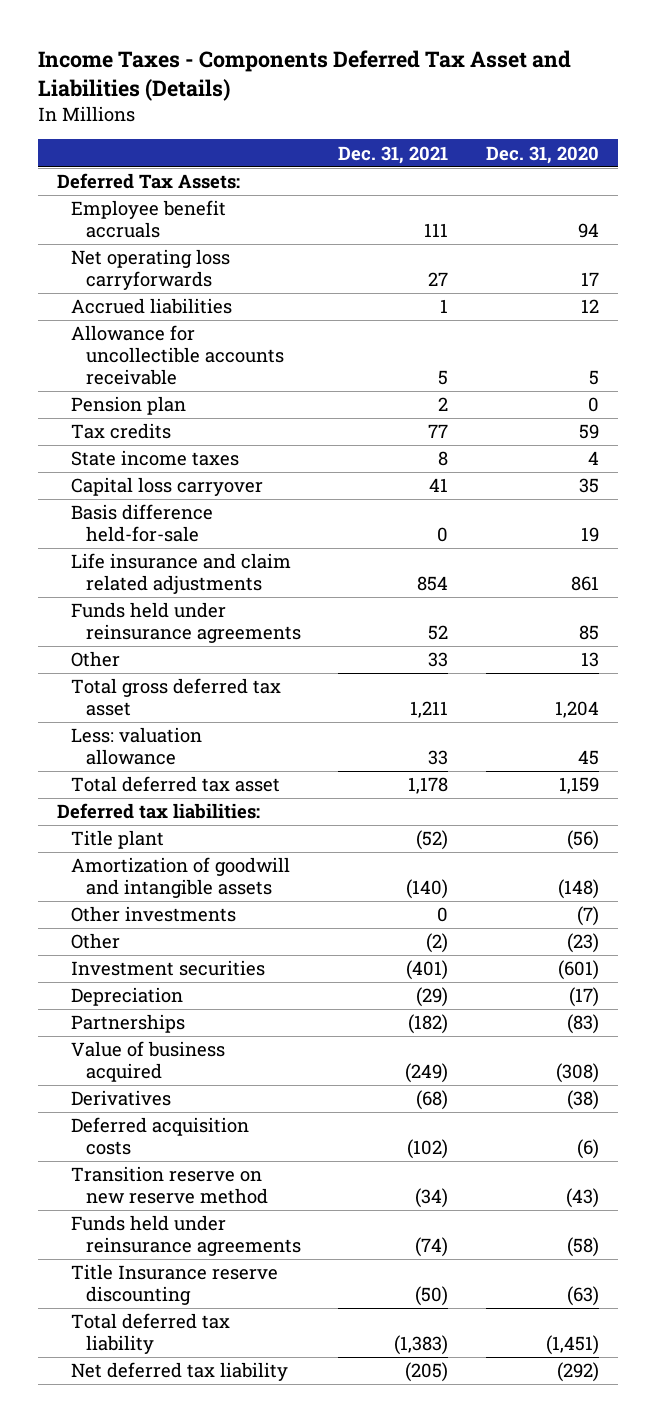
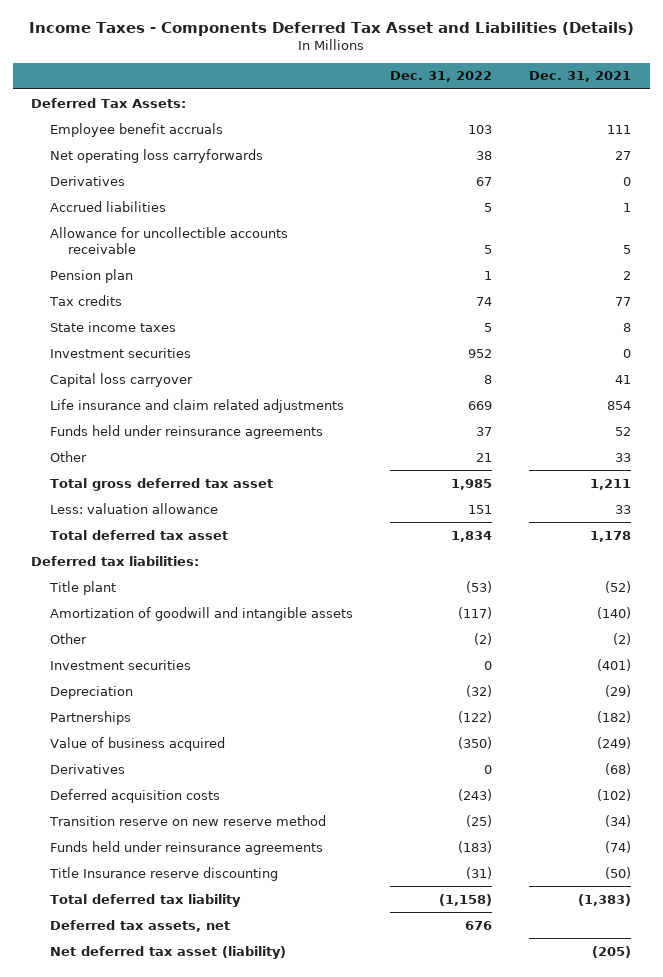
- | Dec. 31, 2021 | Dec. 31, 2020
+ | Dec. 31, 2022 | Dec. 31, 2021
+ Derivatives | 67 | 0
+ Investment securities | 952 | 0
- Basis difference held-for-sale | 0 | 19
- Other investments | 0 | (7)
- Net deferred tax liability | (205) | (292)
+ Deferred tax assets, net | 676 |
+ Net deferred tax asset (liability) | | (205)

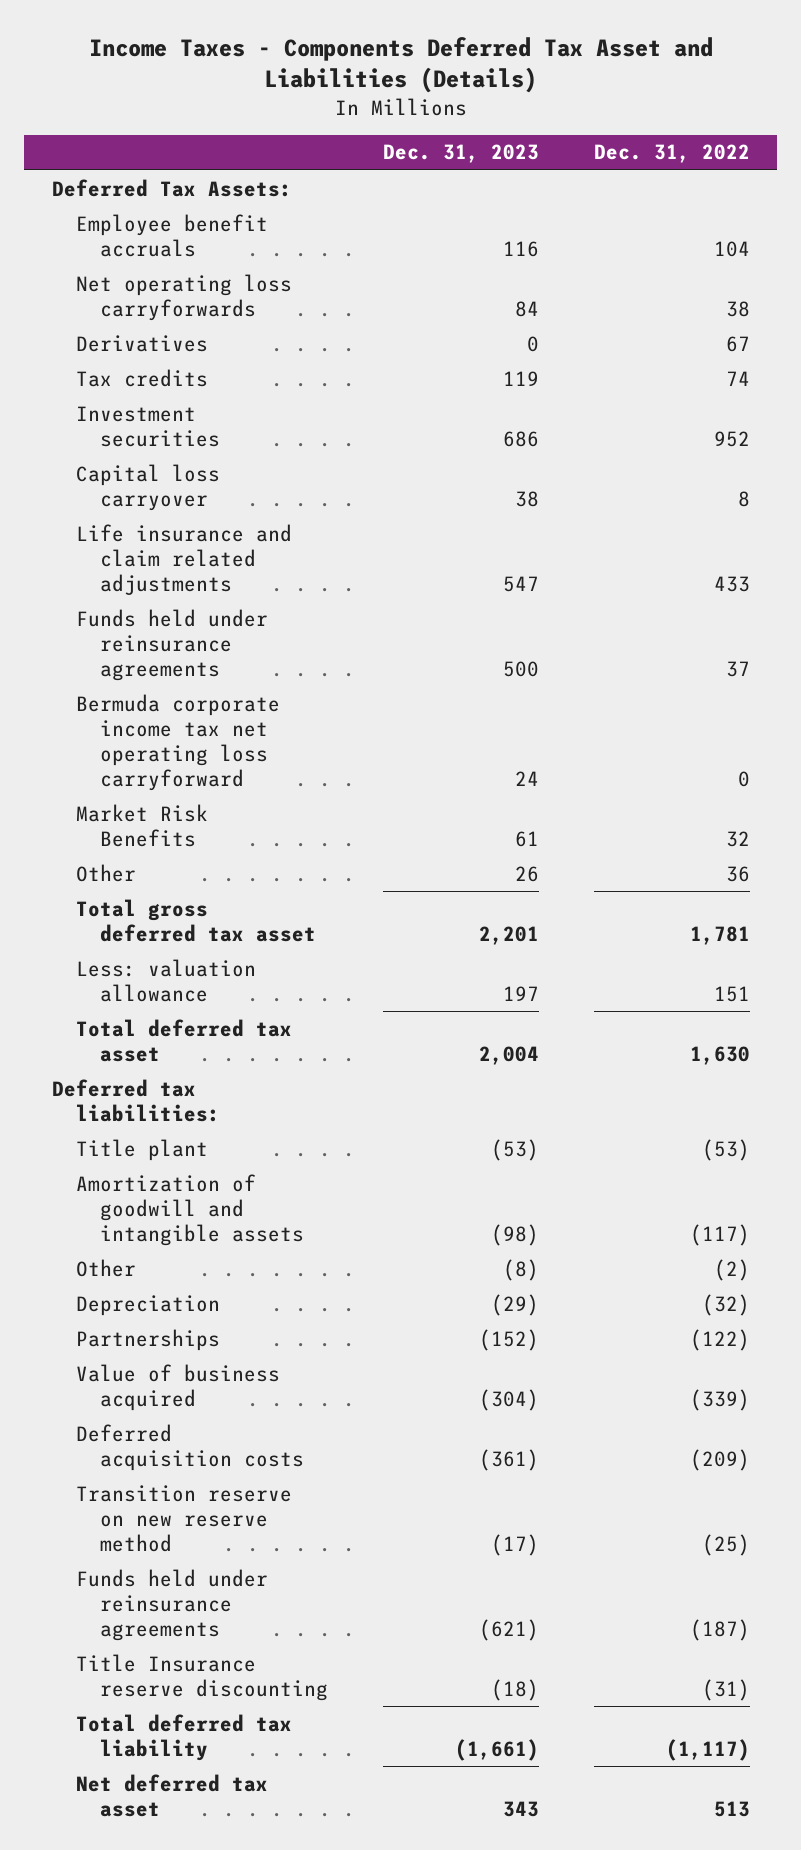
- | Dec. 31, 2022 | Dec. 31, 2021
+ | Dec. 31, 2023 | Dec. 31, 2022
- Employee benefit accruals | 103 | 111
+ Employee benefit accruals | 116 | 104
- Accrued liabilities | 5 | 1
- Allowance for uncollectible accounts receivable | 5 | 5
- Pension plan | 1 | 2
- State income taxes | 5 | 8
- Life insurance and claim related adjustments | 669 | 854
+ Life insurance and claim related adjustments | 547 | 433
- Other | 21 | 33
- Total gross deferred tax asset | 1,985 | 1,211
+ Bermuda corporate income tax net operating loss carryforward | 24 | 0
+ Market Risk Benefits | 61 | 32
+ Other | 26 | 36
+ Total gross deferred tax asset | 2,201 | 1,781
- Total deferred tax asset | 1,834 | 1,178
+ Total deferred tax asset | 2,004 | 1,630
- Investment securities | 0 | (401)
- Value of business acquired | (350) | (249)
- Derivatives | 0 | (68)
- Deferred acquisition costs | (243) | (102)
+ Value of business acquired | (304) | (339)
+ Deferred acquisition costs | (361) | (209)
- Funds held under reinsurance agreements | (183) | (74)
+ Funds held under reinsurance agreements | (621) | (187)
- Total deferred tax liability | (1,158) | (1,383)
- Deferred tax assets, net | 676 |
- Net deferred tax asset (liability) | | (205)
+ Total deferred tax liability | (1,661) | (1,117)
+ Net deferred tax asset | 343 | 513

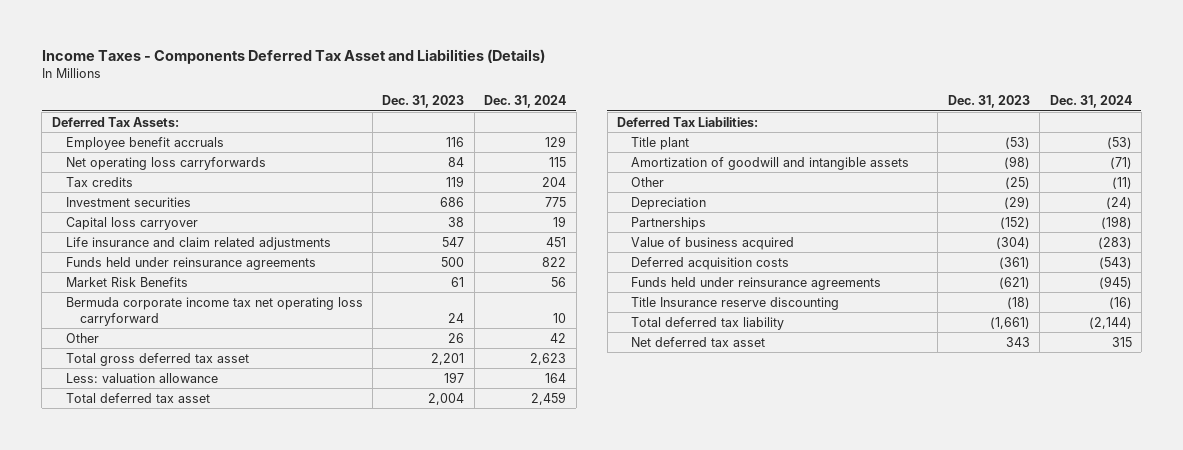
- | Dec. 31, 2023 | Dec. 31, 2022
+ | Dec. 31, 2023 | Dec. 31, 2024
- Derivatives | 0 | 67
moved down: Bermuda corporate income tax net operating loss carryforward | 24 | 10
- Deferred tax liabilities:
+ Deferred Tax Liabilities:
- Other | (8) | (2)
+ Other | (25) | (11)
- Transition reserve on new reserve method | (17) | (25)

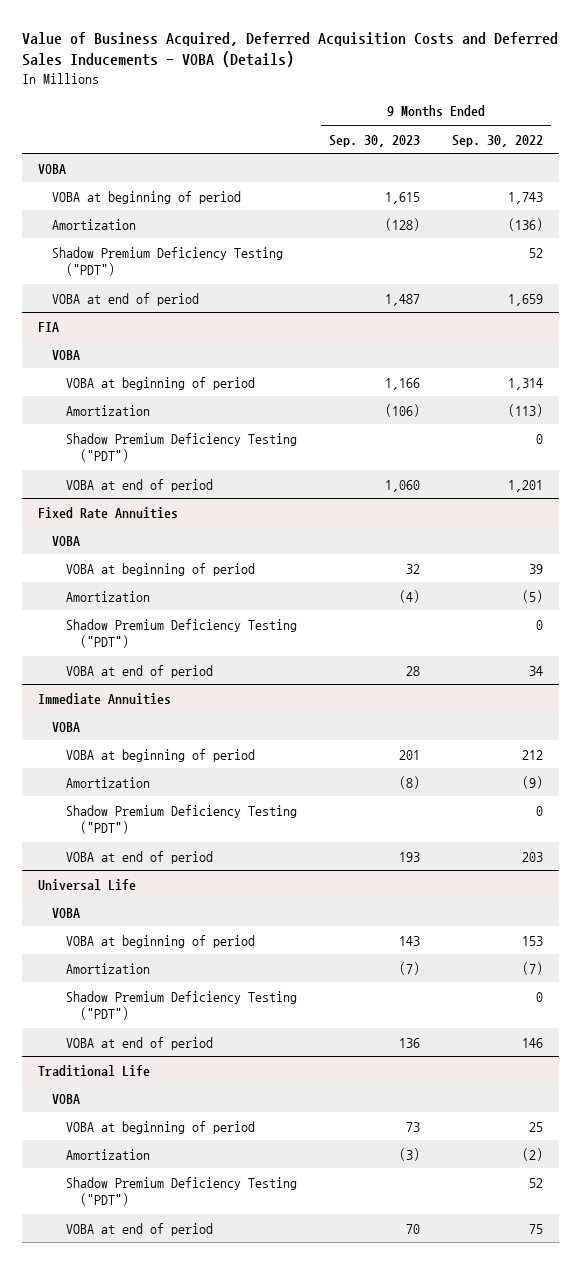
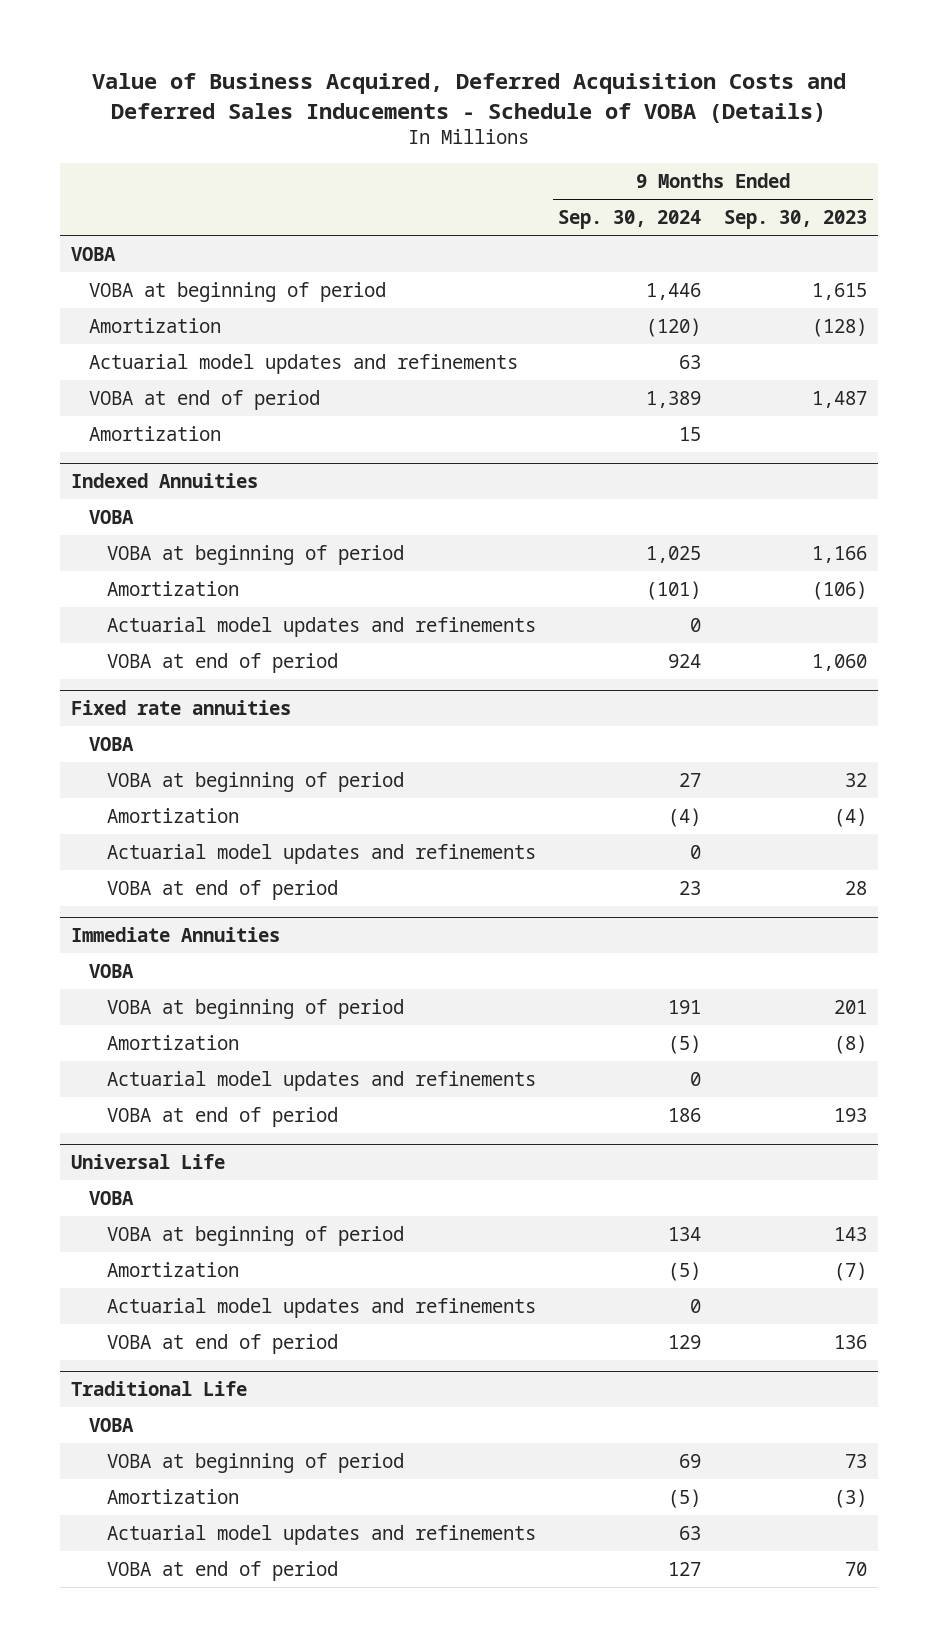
- Value of Business Acquired, Deferred Acquisition Costs and Deferred Sales Inducements - VOBA (Details)
+ Value of Business Acquired, Deferred Acquisition Costs and Deferred Sales Inducements - Schedule of VOBA (Details)
- | 9 Months Ended Sep. 30, 2023 | 9 Months Ended Sep. 30, 2022
+ | 9 Months Ended Sep. 30, 2024 | 9 Months Ended Sep. 30, 2023
- Shadow Premium Deficiency Testing ("PDT") | | 52
+ Actuarial model updates and refinements | 63 |
- FIA
+ Amortization | 15 |
+ Indexed Annuities
- Shadow Premium Deficiency Testing ("PDT") | | 0
+ Actuarial model updates and refinements | 0 |
- Fixed Rate Annuities
+ Fixed rate annuities
- Shadow Premium Deficiency Testing ("PDT") | | 0
+ Actuarial model updates and refinements | 0 |
@ Immediate Annuities
- Shadow Premium Deficiency Testing ("PDT") | | 0
+ Actuarial model updates and refinements | 0 |
@ Universal Life
- Shadow Premium Deficiency Testing ("PDT") | | 0
+ Actuarial model updates and refinements | 0 |
@ Traditional Life
- Shadow Premium Deficiency Testing ("PDT") | | 52
+ Actuarial model updates and refinements | 63 |

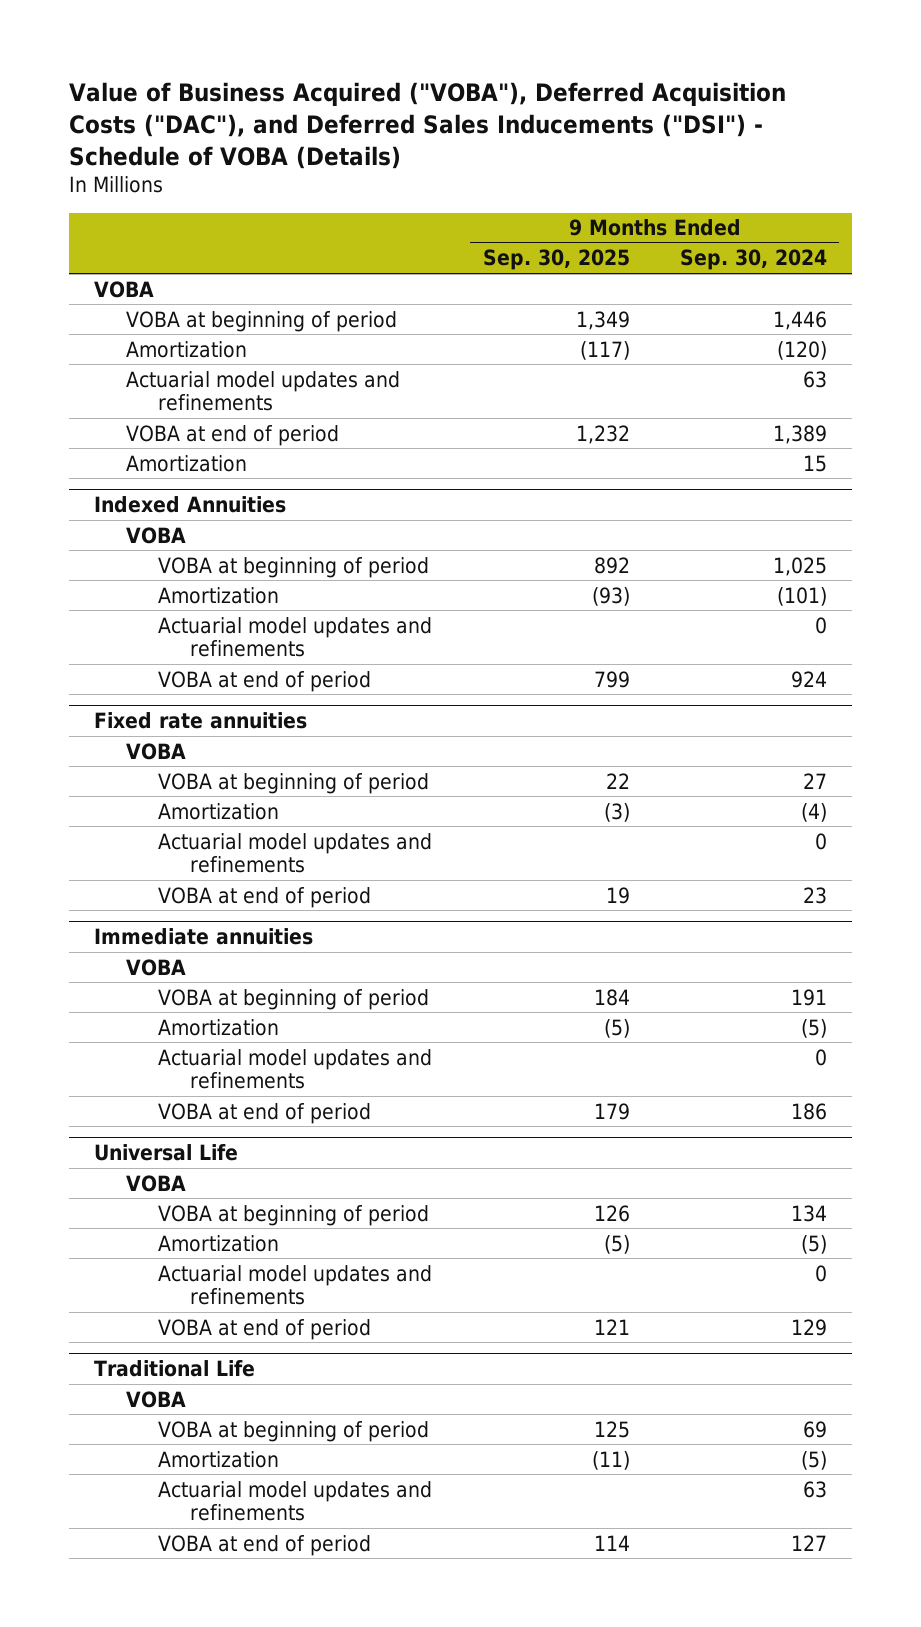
- Value of Business Acquired, Deferred Acquisition Costs and Deferred Sales Inducements - Schedule of VOBA (Details)
+ Value of Business Acquired ("VOBA"), Deferred Acquisition Costs ("DAC"), and Deferred Sales Inducements ("DSI") - Schedule of VOBA (Details)
- | 9 Months Ended Sep. 30, 2024 | 9 Months Ended Sep. 30, 2023
+ | 9 Months Ended Sep. 30, 2025 | 9 Months Ended Sep. 30, 2024
- Immediate Annuities
+ Immediate annuities

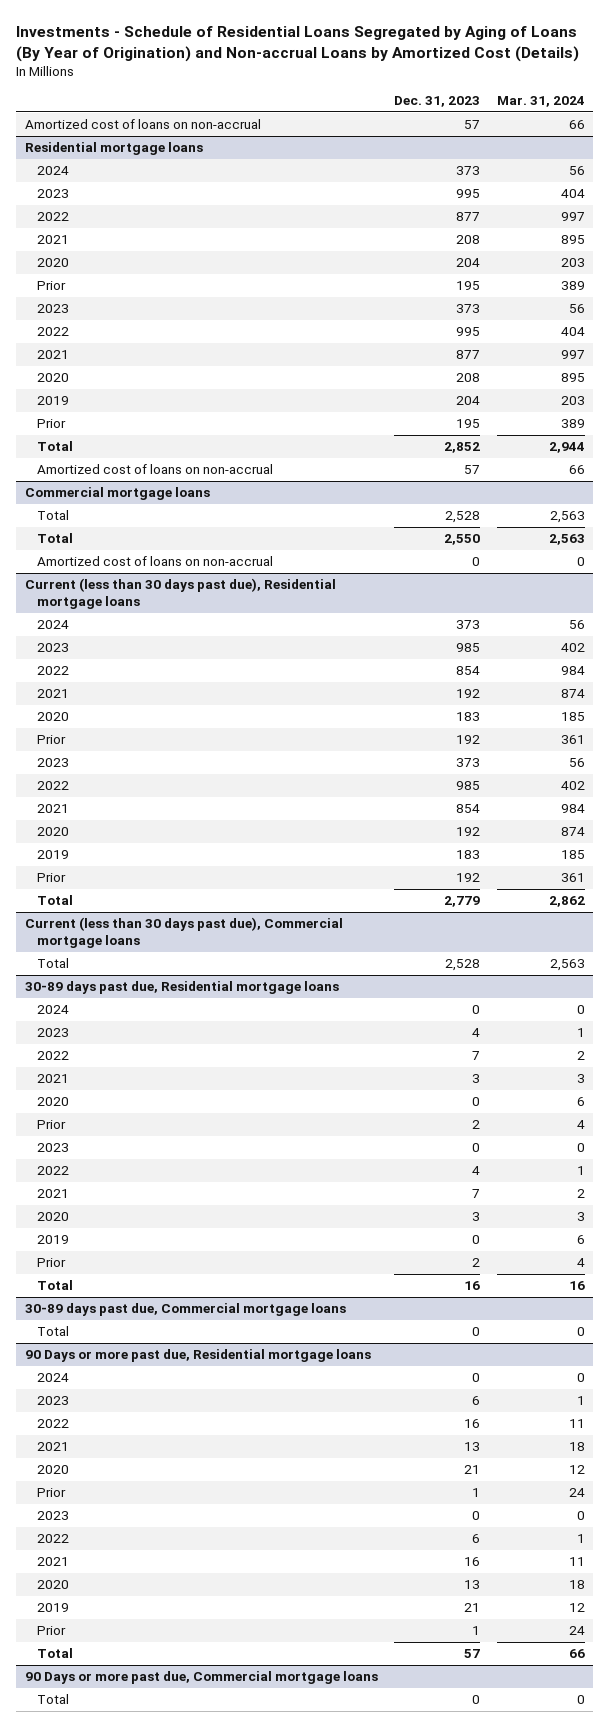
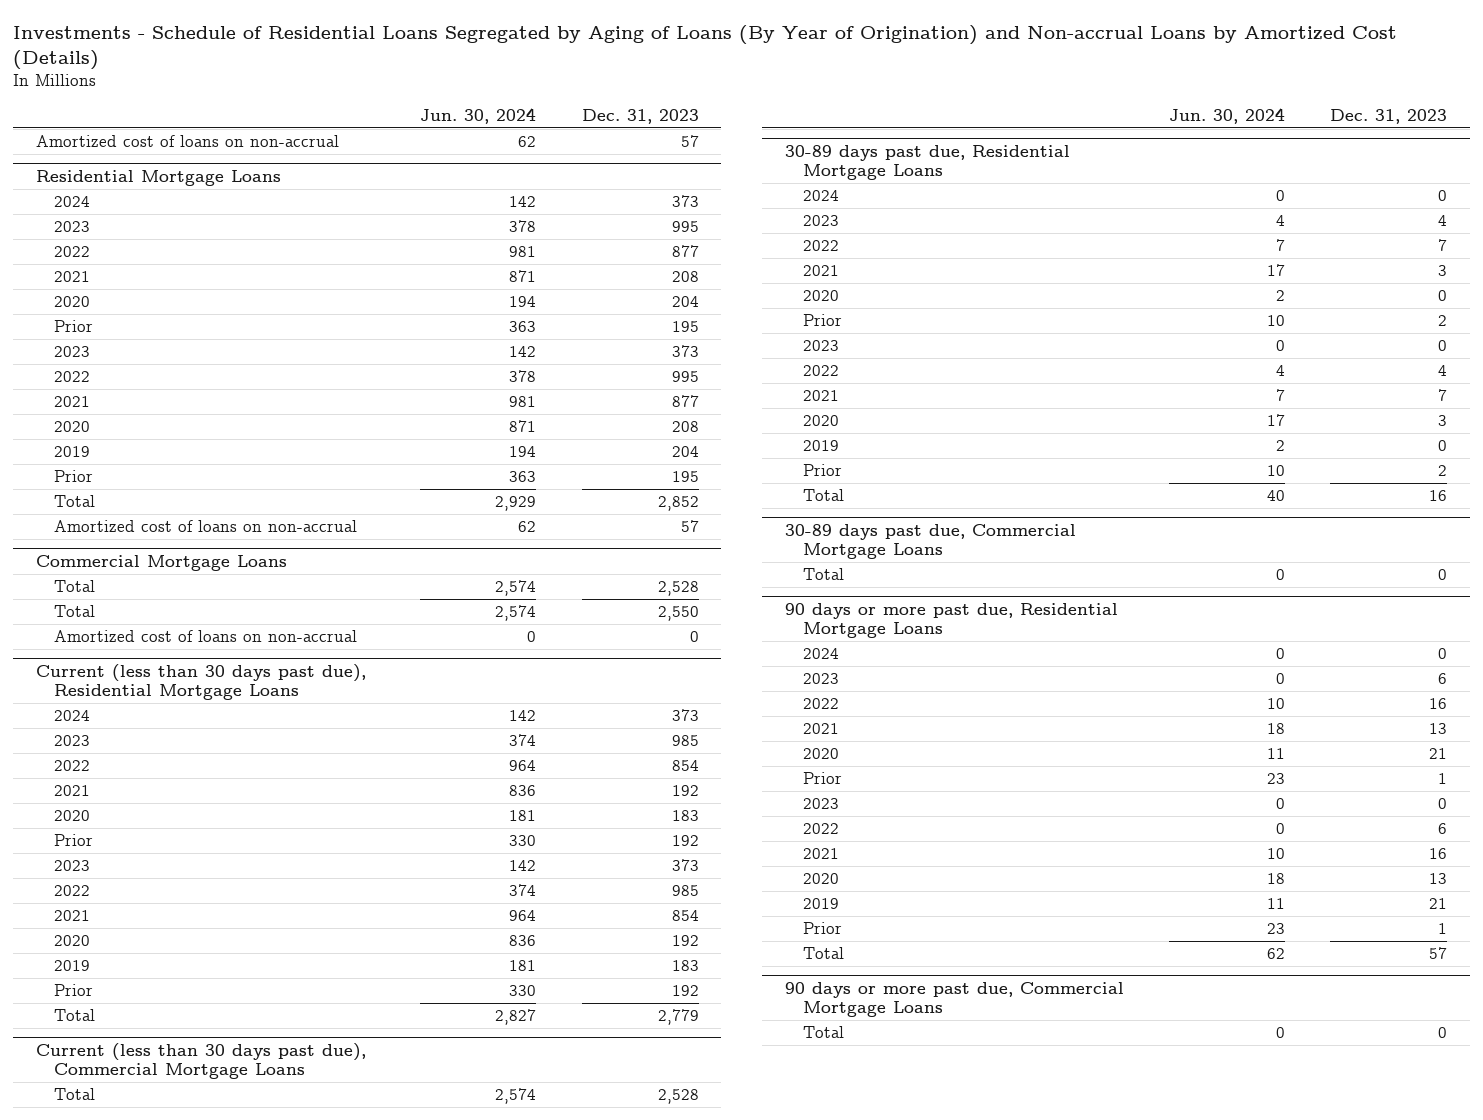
- | Dec. 31, 2023 | Mar. 31, 2024
+ | Jun. 30, 2024 | Dec. 31, 2023
- Residential mortgage loans
+ Residential Mortgage Loans
- Commercial mortgage loans
+ Commercial Mortgage Loans
- Current (less than 30 days past due), Residential mortgage loans
+ Current (less than 30 days past due), Residential Mortgage Loans
- Current (less than 30 days past due), Commercial mortgage loans
+ Current (less than 30 days past due), Commercial Mortgage Loans
- 30-89 days past due, Residential mortgage loans
+ 30-89 days past due, Residential Mortgage Loans
- 30-89 days past due, Commercial mortgage loans
+ 30-89 days past due, Commercial Mortgage Loans
- 90 Days or more past due, Residential mortgage loans
+ 90 days or more past due, Residential Mortgage Loans
- 90 Days or more past due, Commercial mortgage loans
+ 90 days or more past due, Commercial Mortgage Loans

